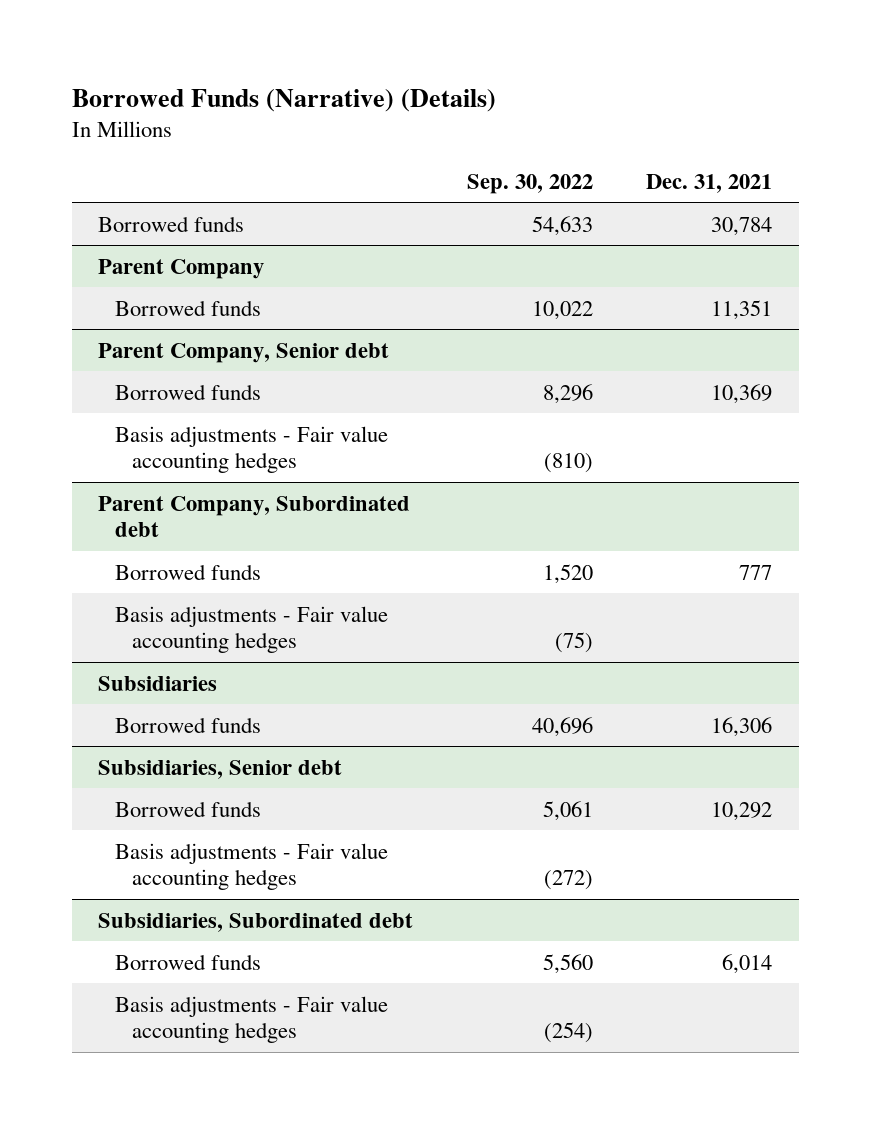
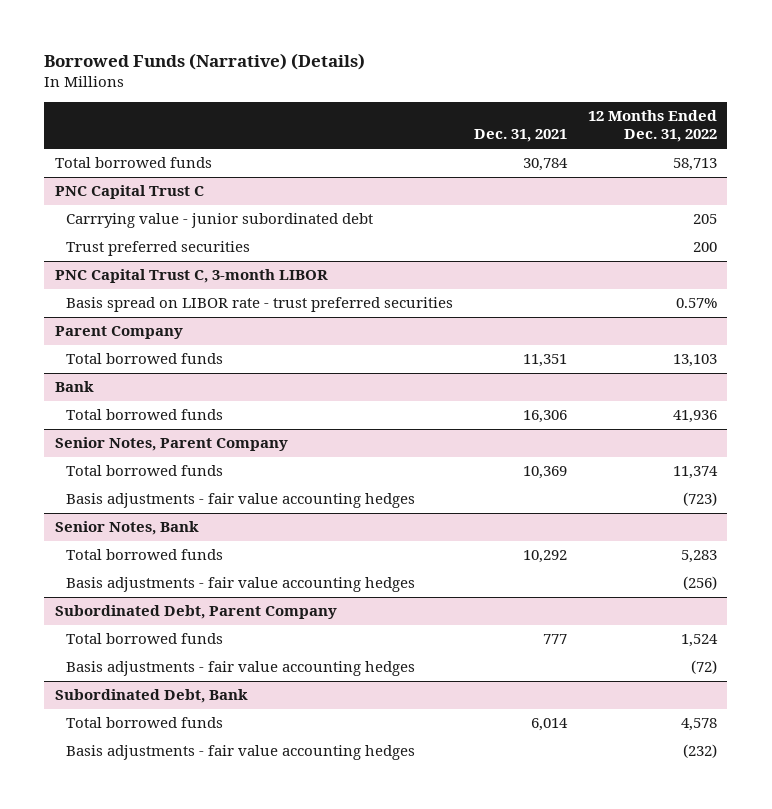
- | Sep. 30, 2022 | Dec. 31, 2021
+ | Dec. 31, 2021 | 12 Months Ended Dec. 31, 2022
- Borrowed funds | 54,633 | 30,784
+ Total borrowed funds | 30,784 | 58,713
+ PNC Capital Trust C
+ Carrrying value - junior subordinated debt | | 205
+ Trust preferred securities | | 200
+ PNC Capital Trust C, 3-month LIBOR
+ Basis spread on LIBOR rate - trust preferred securities | | 0.57%
@ Parent Company
- Borrowed funds | 10,022 | 11,351
- Parent Company, Senior debt
- Borrowed funds | 8,296 | 10,369
- Basis adjustments - Fair value accounting hedges | (810) |
- Parent Company, Subordinated debt
- Borrowed funds | 1,520 | 777
- Basis adjustments - Fair value accounting hedges | (75) |
- Subsidiaries
- Borrowed funds | 40,696 | 16,306
- Subsidiaries, Senior debt
- Borrowed funds | 5,061 | 10,292
- Basis adjustments - Fair value accounting hedges | (272) |
- Subsidiaries, Subordinated debt
- Borrowed funds | 5,560 | 6,014
- Basis adjustments - Fair value accounting hedges | (254) |
@ Parent Company
+ Total borrowed funds | 11,351 | 13,103
+ Bank
+ Total borrowed funds | 16,306 | 41,936
+ Senior Notes, Parent Company
+ Total borrowed funds | 10,369 | 11,374
+ Basis adjustments - fair value accounting hedges | | (723)
+ Senior Notes, Bank
+ Total borrowed funds | 10,292 | 5,283
+ Basis adjustments - fair value accounting hedges | | (256)
+ Subordinated Debt, Parent Company
+ Total borrowed funds | 777 | 1,524
+ Basis adjustments - fair value accounting hedges | | (72)
+ Subordinated Debt, Bank
+ Total borrowed funds | 6,014 | 4,578
+ Basis adjustments - fair value accounting hedges | | (232)

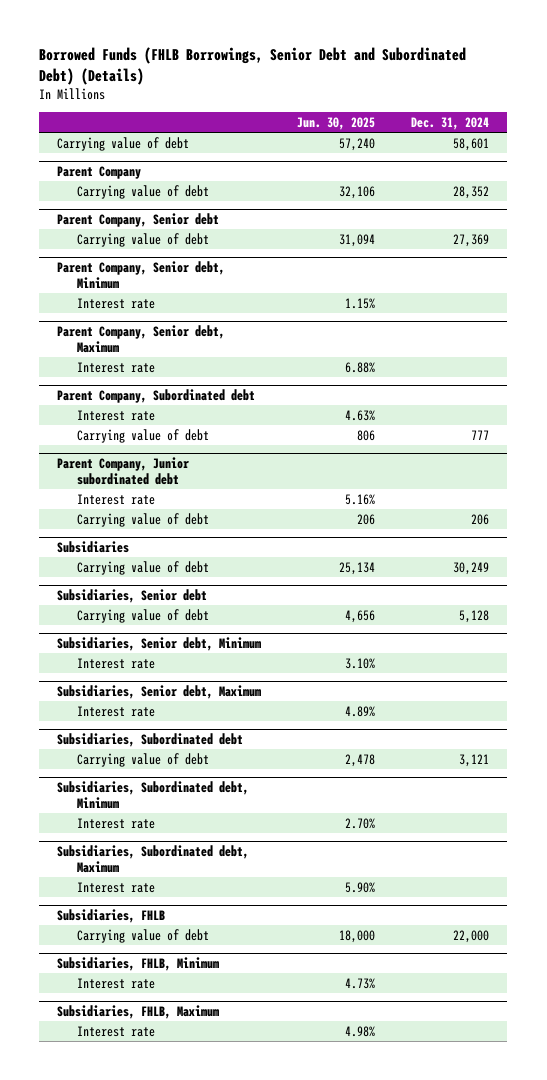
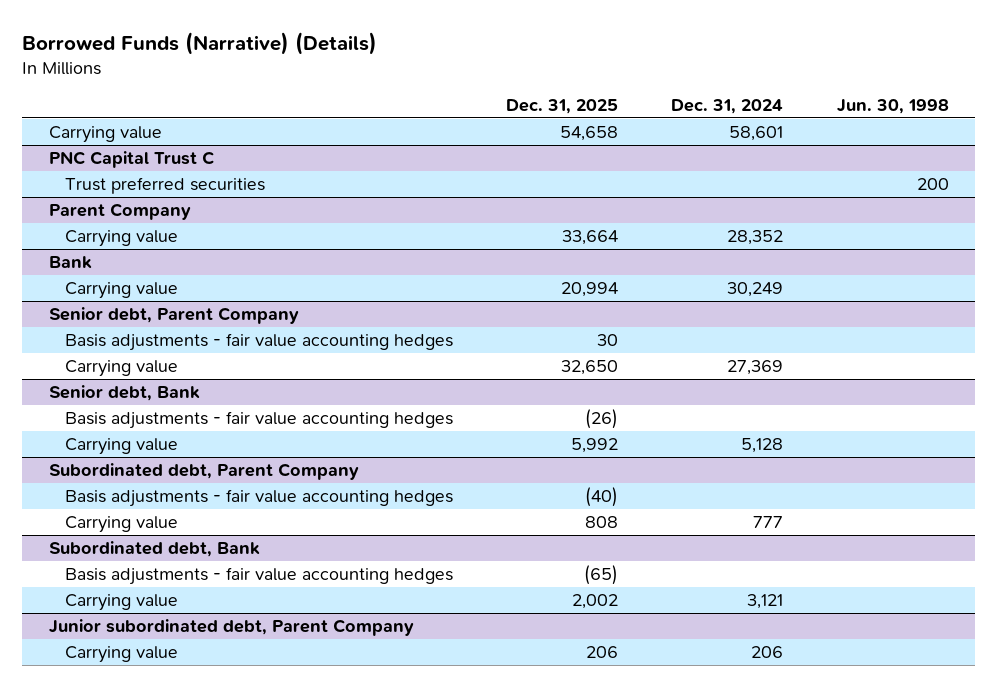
- Borrowed Funds (FHLB Borrowings, Senior Debt and Subordinated Debt) (Details)
+ Borrowed Funds (Narrative) (Details)
- | Jun. 30, 2025 | Dec. 31, 2024
+ | Dec. 31, 2025 | Dec. 31, 2024 | Jun. 30, 1998
- Carrying value of debt | 57,240 | 58,601
+ Carrying value | 54,658 | 58,601 |
+ PNC Capital Trust C
+ Trust preferred securities | | | 200
@ Parent Company
- Carrying value of debt | 32,106 | 28,352
- Parent Company, Senior debt
- Carrying value of debt | 31,094 | 27,369
- Parent Company, Senior debt, Minimum
- Interest rate | 1.15% |
- Parent Company, Senior debt, Maximum
- Interest rate | 6.88% |
- Parent Company, Subordinated debt
- Interest rate | 4.63% |
- Carrying value of debt | 806 | 777
- Parent Company, Junior subordinated debt
- Interest rate | 5.16% |
- Carrying value of debt | 206 | 206
- Subsidiaries
- Carrying value of debt | 25,134 | 30,249
- Subsidiaries, Senior debt
- Carrying value of debt | 4,656 | 5,128
- Subsidiaries, Senior debt, Minimum
- Interest rate | 3.10% |
- Subsidiaries, Senior debt, Maximum
- Interest rate | 4.89% |
- Subsidiaries, Subordinated debt
- Carrying value of debt | 2,478 | 3,121
- Subsidiaries, Subordinated debt, Minimum
- Interest rate | 2.70% |
- Subsidiaries, Subordinated debt, Maximum
- Interest rate | 5.90% |
- Subsidiaries, FHLB
- Carrying value of debt | 18,000 | 22,000
- Subsidiaries, FHLB, Minimum
- Interest rate | 4.73% |
- Subsidiaries, FHLB, Maximum
- Interest rate | 4.98% |
@ Parent Company
+ Carrying value | 33,664 | 28,352 |
+ Bank
+ Carrying value | 20,994 | 30,249 |
+ Senior debt, Parent Company
+ Basis adjustments - fair value accounting hedges | 30 | |
+ Carrying value | 32,650 | 27,369 |
+ Senior debt, Bank
+ Basis adjustments - fair value accounting hedges | (26) | |
+ Carrying value | 5,992 | 5,128 |
+ Subordinated debt, Parent Company
+ Basis adjustments - fair value accounting hedges | (40) | |
+ Carrying value | 808 | 777 |
+ Subordinated debt, Bank
+ Basis adjustments - fair value accounting hedges | (65) | |
+ Carrying value | 2,002 | 3,121 |
+ Junior subordinated debt, Parent Company
+ Carrying value | 206 | 206 |

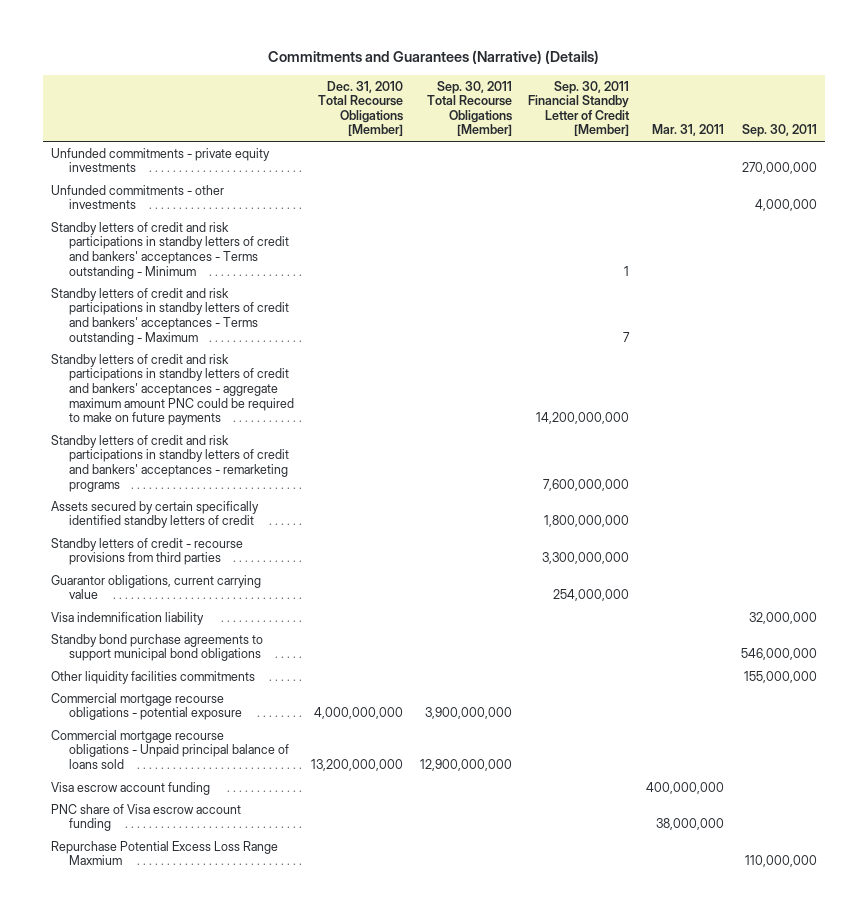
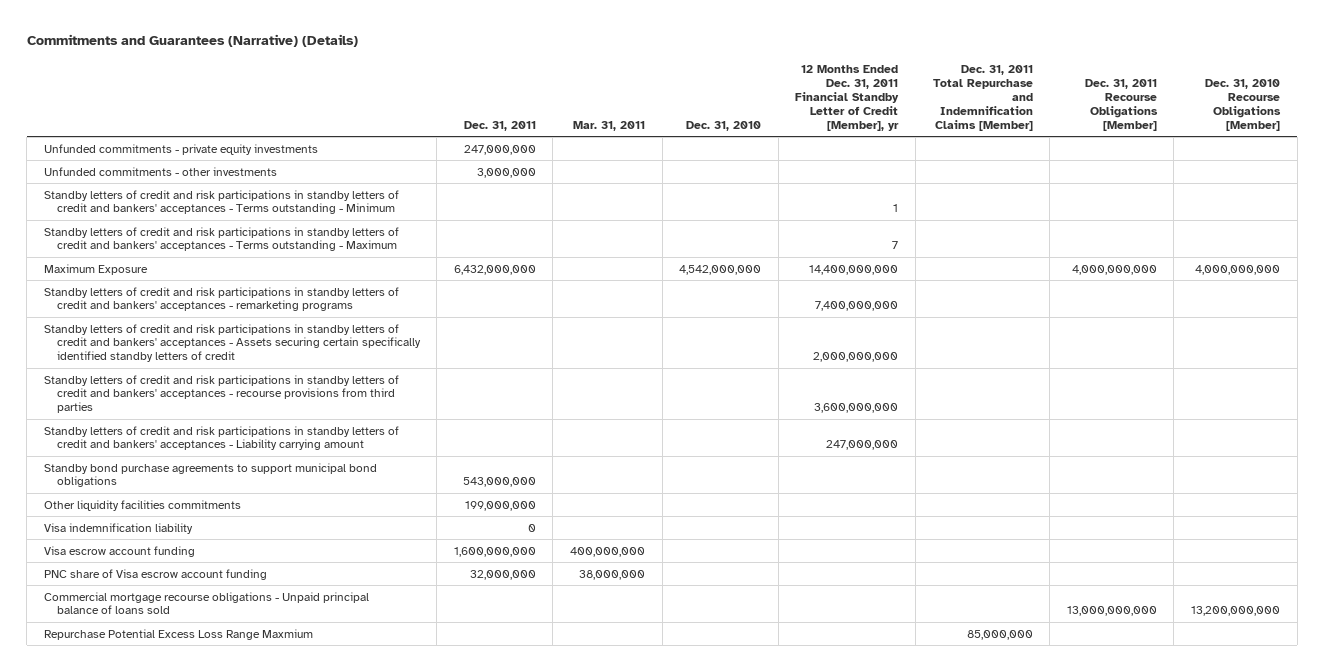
- | Dec. 31, 2010 Total Recourse Obligations [Member] | Sep. 30, 2011 Total Recourse Obligations [Member] | Sep. 30, 2011 Financial Standby Letter of Credit [Member] | Mar. 31, 2011 | Sep. 30, 2011
+ | Dec. 31, 2011 | Mar. 31, 2011 | Dec. 31, 2010 | 12 Months Ended Dec. 31, 2011 Financial Standby Letter of Credit [Member], yr | Dec. 31, 2011 Total Repurchase and Indemnification Claims [Member] | Dec. 31, 2011 Recourse Obligations [Member] | Dec. 31, 2010 Recourse Obligations [Member]
- Standby letters of credit and risk participations in standby letters of credit and bankers' acceptances - aggregate maximum amount PNC could be required to make on future payments | | | 14,200,000,000 | |
+ Maximum Exposure | 6,432,000,000 | | 4,542,000,000 | 14,400,000,000 | | 4,000,000,000 | 4,000,000,000
- Assets secured by certain specifically identified standby letters of credit | | | 1,800,000,000 | |
- Standby letters of credit - recourse provisions from third parties | | | 3,300,000,000 | |
- Guarantor obligations, current carrying value | | | 254,000,000 | |
+ Standby letters of credit and risk participations in standby letters of credit and bankers' acceptances - Assets securing certain specifically identified standby letters of credit | | | | 2,000,000,000 | | |
+ Standby letters of credit and risk participations in standby letters of credit and bankers' acceptances - recourse provisions from third parties | | | | 3,600,000,000 | | |
+ Standby letters of credit and risk participations in standby letters of credit and bankers' acceptances - Liability carrying amount | | | | 247,000,000 | | |
- Commercial mortgage recourse obligations - potential exposure | 4,000,000,000 | 3,900,000,000 | | |
moved down: Visa indemnification liability | 0 | | | | | |
moved down: Commercial mortgage recourse obligations - Unpaid principal balance of loans sold | | | | | | 13,000,000,000 | 13,200,000,000

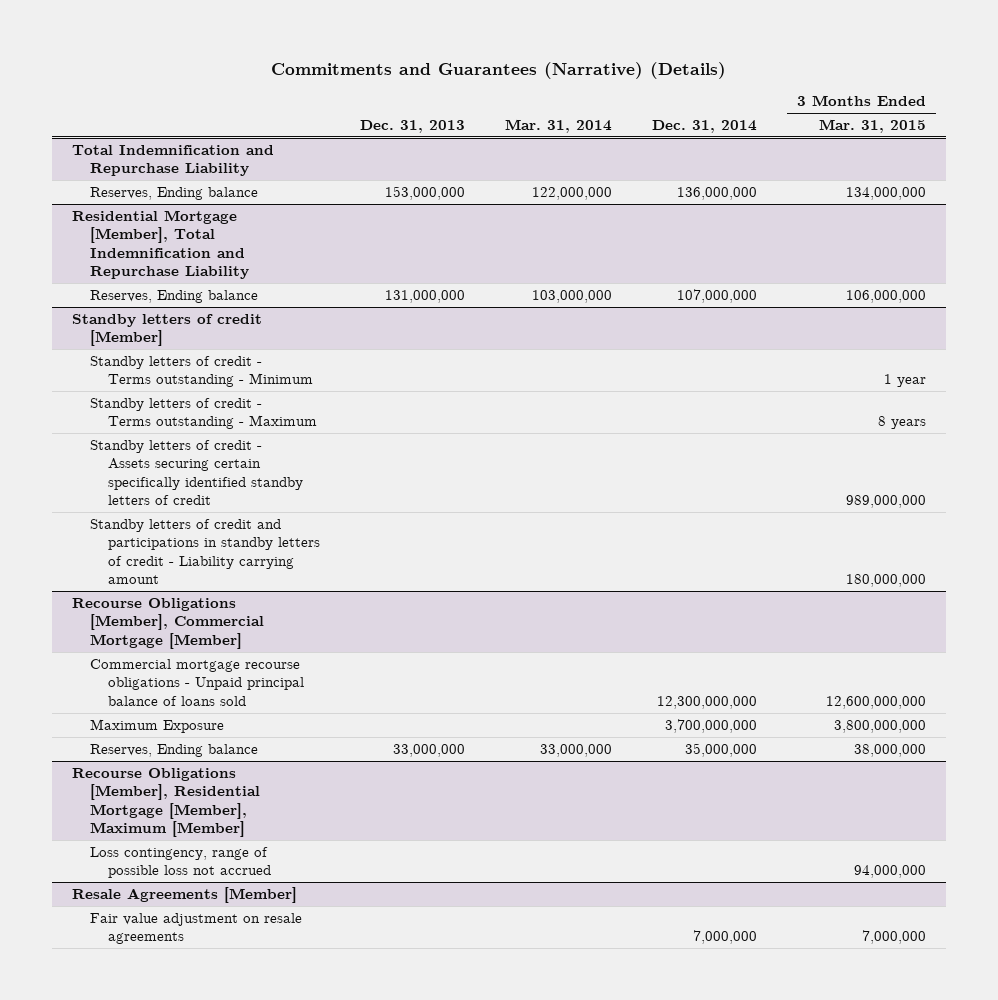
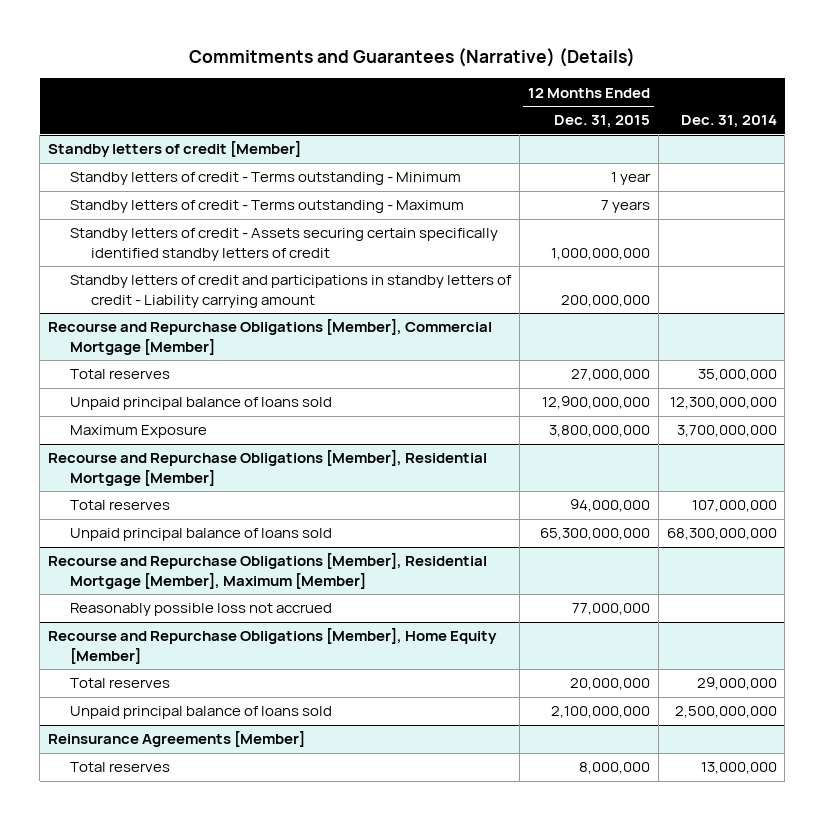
- | Dec. 31, 2013 | Mar. 31, 2014 | Dec. 31, 2014 | 3 Months Ended Mar. 31, 2015
+ | 12 Months Ended Dec. 31, 2015 | Dec. 31, 2014
- Total Indemnification and Repurchase Liability
- Reserves, Ending balance | 153,000,000 | 122,000,000 | 136,000,000 | 134,000,000
- Residential Mortgage [Member], Total Indemnification and Repurchase Liability
- Reserves, Ending balance | 131,000,000 | 103,000,000 | 107,000,000 | 106,000,000
- Recourse Obligations [Member], Commercial Mortgage [Member]
- Commercial mortgage recourse obligations - Unpaid principal balance of loans sold | | | 12,300,000,000 | 12,600,000,000
+ Recourse and Repurchase Obligations [Member], Commercial Mortgage [Member]
+ Total reserves | 27,000,000 | 35,000,000
+ Unpaid principal balance of loans sold | 12,900,000,000 | 12,300,000,000
- Reserves, Ending balance | 33,000,000 | 33,000,000 | 35,000,000 | 38,000,000
- Recourse Obligations [Member], Residential Mortgage [Member], Maximum [Member]
- Loss contingency, range of possible loss not accrued | | | | 94,000,000
- Resale Agreements [Member]
- Fair value adjustment on resale agreements | | | 7,000,000 | 7,000,000
+ Recourse and Repurchase Obligations [Member], Residential Mortgage [Member]
+ Total reserves | 94,000,000 | 107,000,000
+ Unpaid principal balance of loans sold | 65,300,000,000 | 68,300,000,000
+ Recourse and Repurchase Obligations [Member], Residential Mortgage [Member], Maximum [Member]
+ Reasonably possible loss not accrued | 77,000,000 |
+ Recourse and Repurchase Obligations [Member], Home Equity [Member]
+ Total reserves | 20,000,000 | 29,000,000
+ Unpaid principal balance of loans sold | 2,100,000,000 | 2,500,000,000
+ Reinsurance Agreements [Member]
+ Total reserves | 8,000,000 | 13,000,000

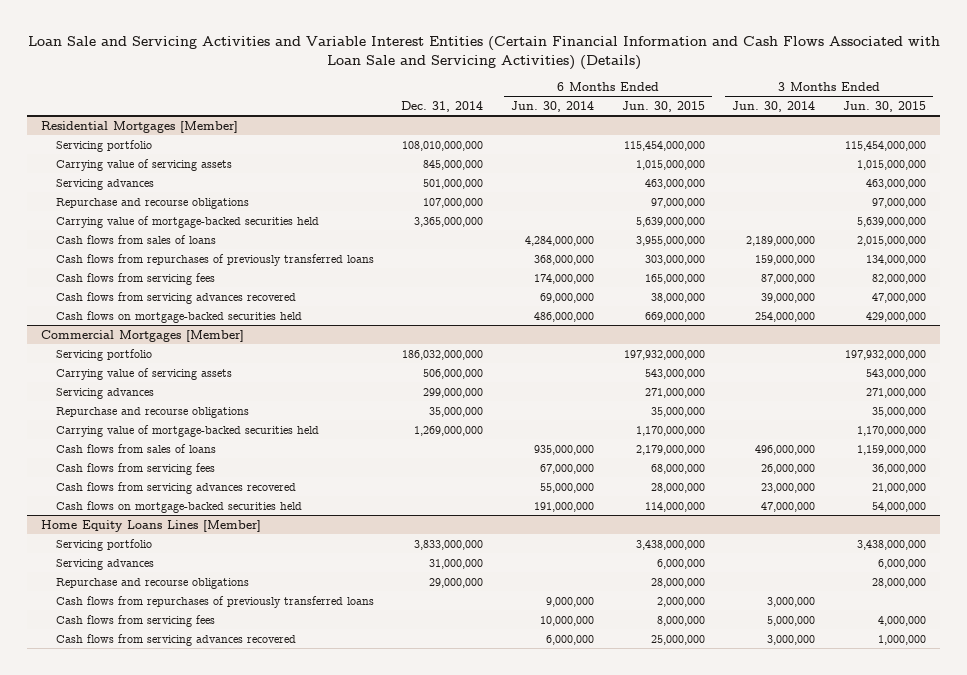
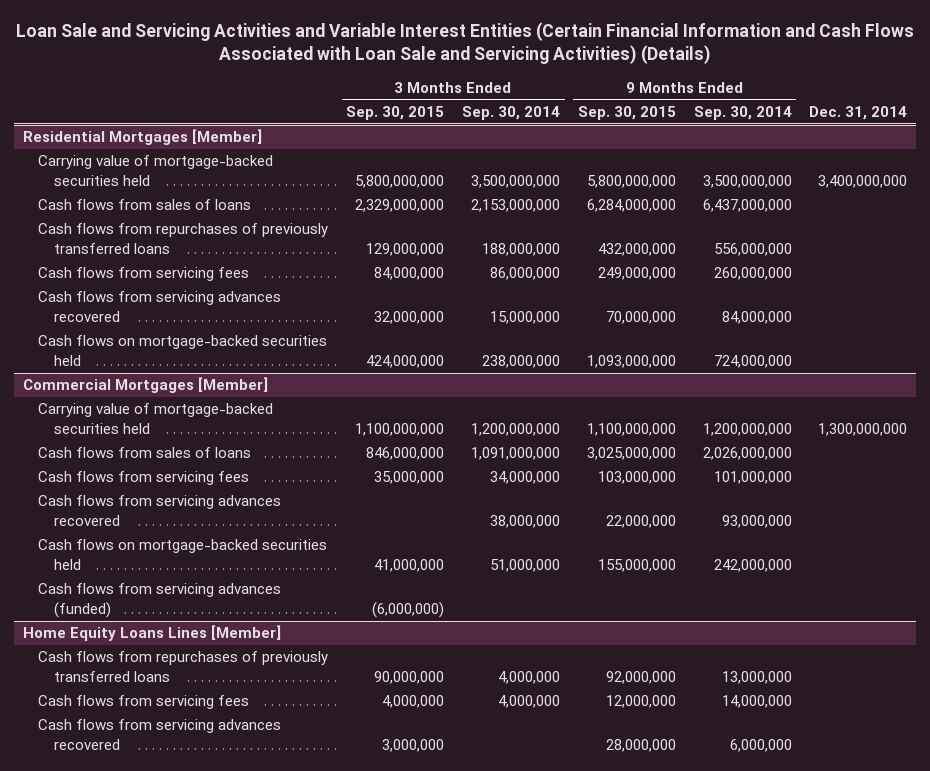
- | Dec. 31, 2014 | 6 Months Ended Jun. 30, 2014 | 6 Months Ended Jun. 30, 2015 | 3 Months Ended Jun. 30, 2014 | 3 Months Ended Jun. 30, 2015
+ | 3 Months Ended Sep. 30, 2015 | 3 Months Ended Sep. 30, 2014 | 9 Months Ended Sep. 30, 2015 | 9 Months Ended Sep. 30, 2014 | Dec. 31, 2014
@ Residential Mortgages [Member]
- Servicing portfolio | 108,010,000,000 | | 115,454,000,000 | | 115,454,000,000
- Carrying value of servicing assets | 845,000,000 | | 1,015,000,000 | | 1,015,000,000
- Servicing advances | 501,000,000 | | 463,000,000 | | 463,000,000
- Repurchase and recourse obligations | 107,000,000 | | 97,000,000 | | 97,000,000
- Carrying value of mortgage-backed securities held | 3,365,000,000 | | 5,639,000,000 | | 5,639,000,000
+ Carrying value of mortgage-backed securities held | 5,800,000,000 | 3,500,000,000 | 5,800,000,000 | 3,500,000,000 | 3,400,000,000
@ Commercial Mortgages [Member]
- Servicing portfolio | 186,032,000,000 | | 197,932,000,000 | | 197,932,000,000
- Carrying value of servicing assets | 506,000,000 | | 543,000,000 | | 543,000,000
- Servicing advances | 299,000,000 | | 271,000,000 | | 271,000,000
- Repurchase and recourse obligations | 35,000,000 | | 35,000,000 | | 35,000,000
- Carrying value of mortgage-backed securities held | 1,269,000,000 | | 1,170,000,000 | | 1,170,000,000
+ Carrying value of mortgage-backed securities held | 1,100,000,000 | 1,200,000,000 | 1,100,000,000 | 1,200,000,000 | 1,300,000,000
+ Cash flows from servicing advances (funded) | (6,000,000) | | | |
@ Home Equity Loans Lines [Member]
- Servicing portfolio | 3,833,000,000 | | 3,438,000,000 | | 3,438,000,000
- Servicing advances | 31,000,000 | | 6,000,000 | | 6,000,000
- Repurchase and recourse obligations | 29,000,000 | | 28,000,000 | | 28,000,000

